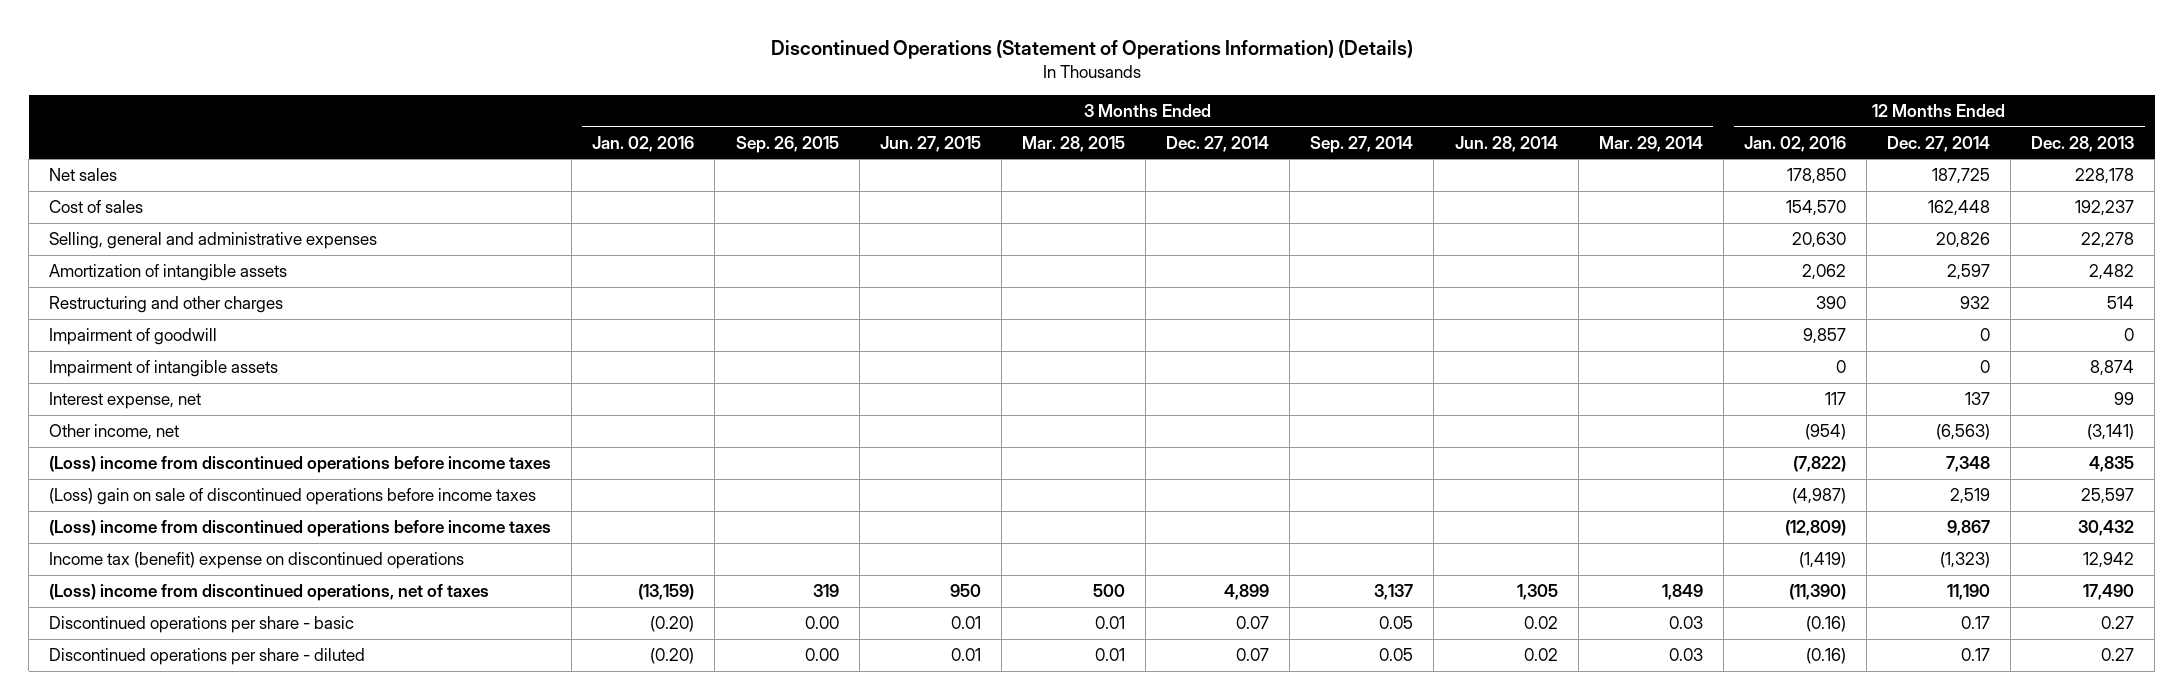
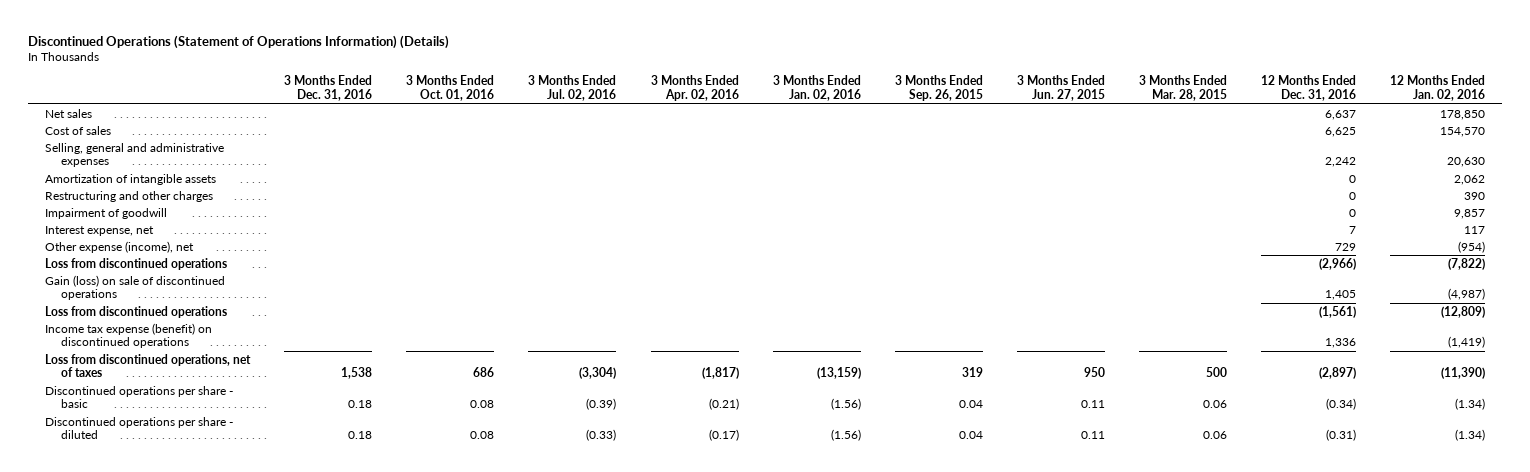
- | 3 Months Ended Jan. 02, 2016 | 3 Months Ended Sep. 26, 2015 | 3 Months Ended Jun. 27, 2015 | 3 Months Ended Mar. 28, 2015 | 3 Months Ended Dec. 27, 2014 | 3 Months Ended Sep. 27, 2014 | 3 Months Ended Jun. 28, 2014 | 3 Months Ended Mar. 29, 2014 | 12 Months Ended Jan. 02, 2016 | 12 Months Ended Dec. 27, 2014 | 12 Months Ended Dec. 28, 2013
+ | 3 Months Ended Dec. 31, 2016 | 3 Months Ended Oct. 01, 2016 | 3 Months Ended Jul. 02, 2016 | 3 Months Ended Apr. 02, 2016 | 3 Months Ended Jan. 02, 2016 | 3 Months Ended Sep. 26, 2015 | 3 Months Ended Jun. 27, 2015 | 3 Months Ended Mar. 28, 2015 | 12 Months Ended Dec. 31, 2016 | 12 Months Ended Jan. 02, 2016
- Impairment of intangible assets | | | | | | | | | 0 | 0 | 8,874
- Other income, net | | | | | | | | | (954) | (6,563) | (3,141)
- (Loss) income from discontinued operations before income taxes | | | | | | | | | (7,822) | 7,348 | 4,835
- (Loss) gain on sale of discontinued operations before income taxes | | | | | | | | | (4,987) | 2,519 | 25,597
- (Loss) income from discontinued operations before income taxes | | | | | | | | | (12,809) | 9,867 | 30,432
- Income tax (benefit) expense on discontinued operations | | | | | | | | | (1,419) | (1,323) | 12,942
- (Loss) income from discontinued operations, net of taxes | (13,159) | 319 | 950 | 500 | 4,899 | 3,137 | 1,305 | 1,849 | (11,390) | 11,190 | 17,490
- Discontinued operations per share - basic | (0.20) | 0.00 | 0.01 | 0.01 | 0.07 | 0.05 | 0.02 | 0.03 | (0.16) | 0.17 | 0.27
- Discontinued operations per share - diluted | (0.20) | 0.00 | 0.01 | 0.01 | 0.07 | 0.05 | 0.02 | 0.03 | (0.16) | 0.17 | 0.27
+ Other expense (income), net | | | | | | | | | 729 | (954)
+ Loss from discontinued operations | | | | | | | | | (2,966) | (7,822)
+ Gain (loss) on sale of discontinued operations | | | | | | | | | 1,405 | (4,987)
+ Loss from discontinued operations | | | | | | | | | (1,561) | (12,809)
+ Income tax expense (benefit) on discontinued operations | | | | | | | | | 1,336 | (1,419)
+ Loss from discontinued operations, net of taxes | 1,538 | 686 | (3,304) | (1,817) | (13,159) | 319 | 950 | 500 | (2,897) | (11,390)
+ Discontinued operations per share - basic | 0.18 | 0.08 | (0.39) | (0.21) | (1.56) | 0.04 | 0.11 | 0.06 | (0.34) | (1.34)
+ Discontinued operations per share - diluted | 0.18 | 0.08 | (0.33) | (0.17) | (1.56) | 0.04 | 0.11 | 0.06 | (0.31) | (1.34)

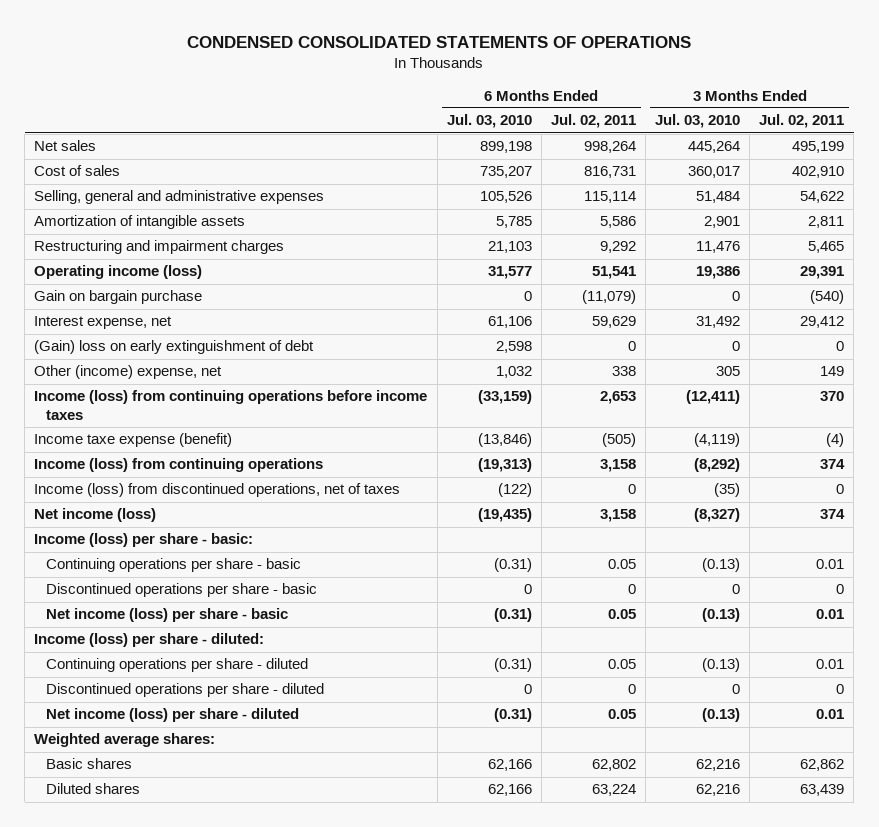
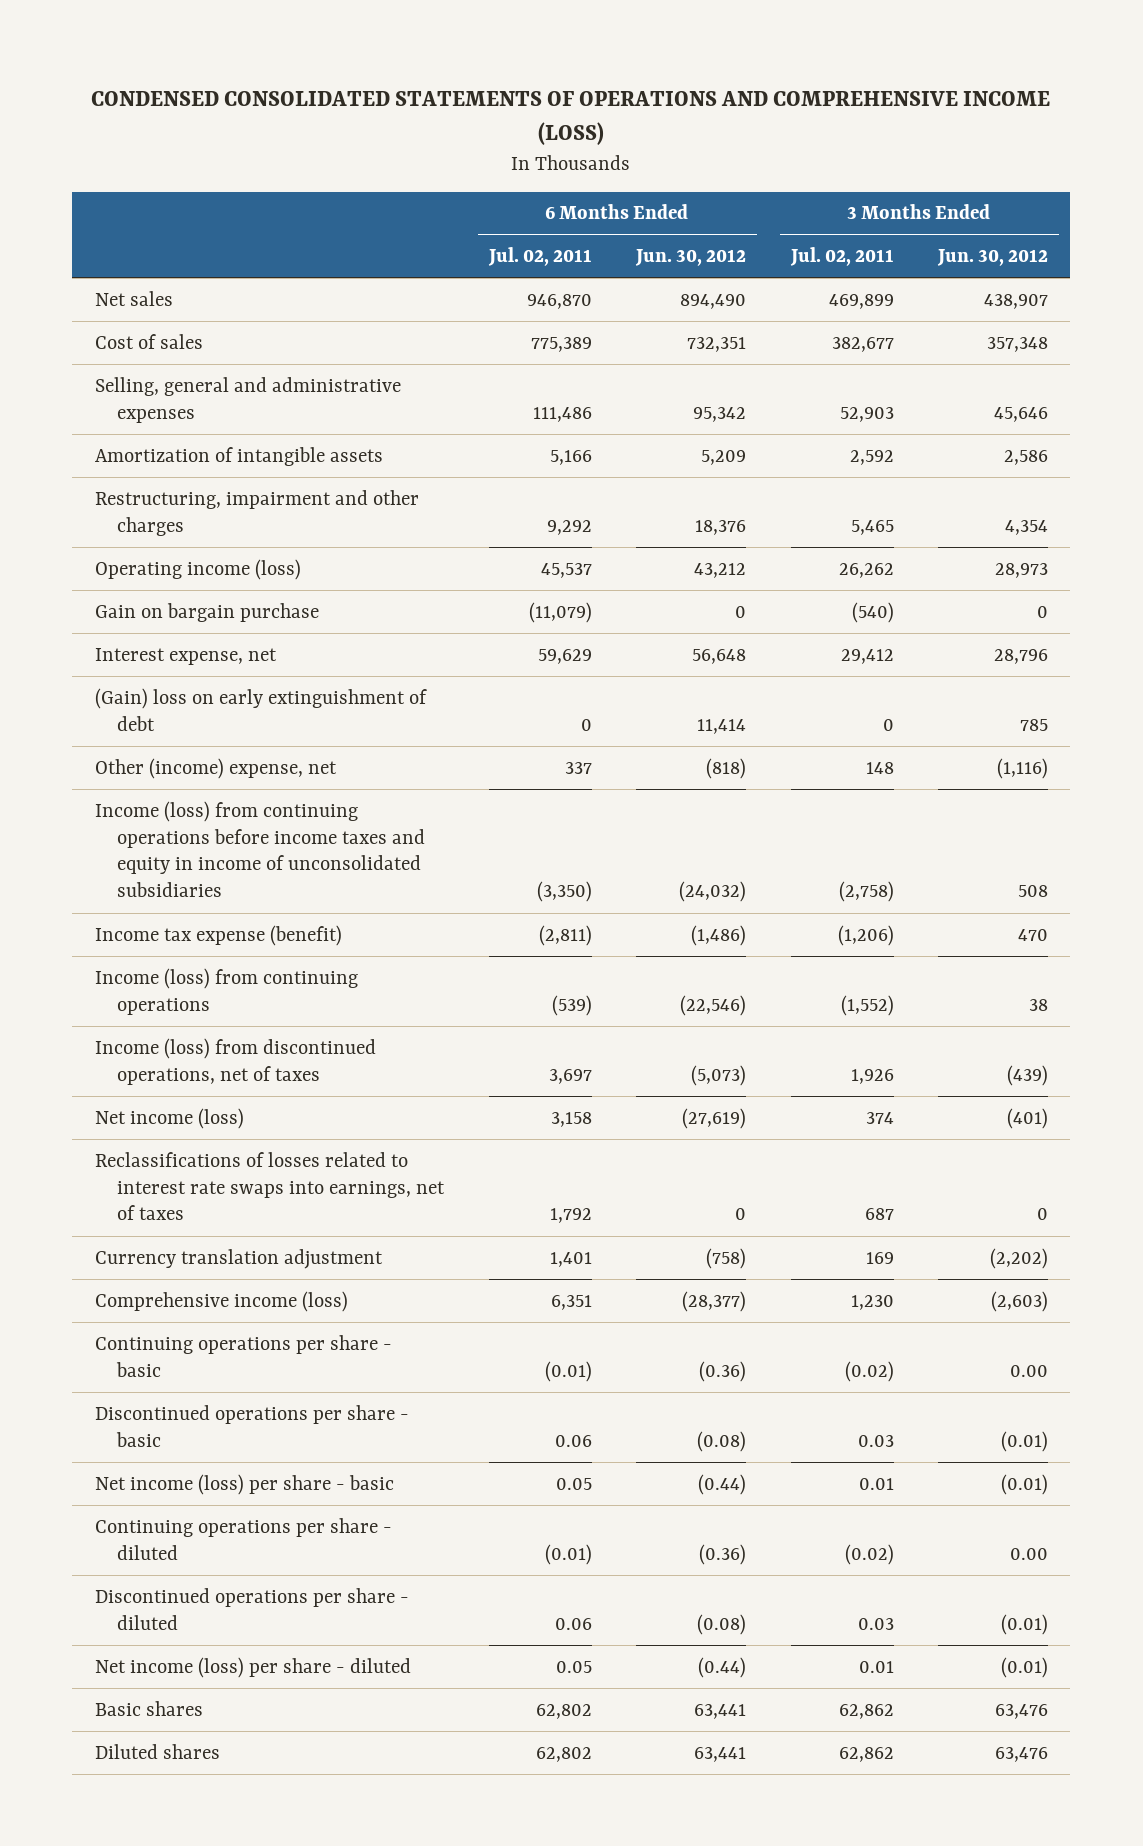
- CONDENSED CONSOLIDATED STATEMENTS OF OPERATIONS
+ CONDENSED CONSOLIDATED STATEMENTS OF OPERATIONS AND COMPREHENSIVE INCOME (LOSS)
- | 6 Months Ended Jul. 03, 2010 | 6 Months Ended Jul. 02, 2011 | 3 Months Ended Jul. 03, 2010 | 3 Months Ended Jul. 02, 2011
+ | 6 Months Ended Jul. 02, 2011 | 6 Months Ended Jun. 30, 2012 | 3 Months Ended Jul. 02, 2011 | 3 Months Ended Jun. 30, 2012
- Net sales | 899,198 | 998,264 | 445,264 | 495,199
- Cost of sales | 735,207 | 816,731 | 360,017 | 402,910
- Selling, general and administrative expenses | 105,526 | 115,114 | 51,484 | 54,622
- Amortization of intangible assets | 5,785 | 5,586 | 2,901 | 2,811
- Restructuring and impairment charges | 21,103 | 9,292 | 11,476 | 5,465
- Operating income (loss) | 31,577 | 51,541 | 19,386 | 29,391
+ Net sales | 946,870 | 894,490 | 469,899 | 438,907
+ Cost of sales | 775,389 | 732,351 | 382,677 | 357,348
+ Selling, general and administrative expenses | 111,486 | 95,342 | 52,903 | 45,646
+ Amortization of intangible assets | 5,166 | 5,209 | 2,592 | 2,586
+ Restructuring, impairment and other charges | 9,292 | 18,376 | 5,465 | 4,354
+ Operating income (loss) | 45,537 | 43,212 | 26,262 | 28,973
- Other (income) expense, net | 1,032 | 338 | 305 | 149
- Income (loss) from continuing operations before income taxes | (33,159) | 2,653 | (12,411) | 370
- Income taxe expense (benefit) | (13,846) | (505) | (4,119) | (4)
- Income (loss) from continuing operations | (19,313) | 3,158 | (8,292) | 374
- Income (loss) from discontinued operations, net of taxes | (122) | 0 | (35) | 0
+ Other (income) expense, net | 337 | (818) | 148 | (1,116)
+ Income (loss) from continuing operations before income taxes and equity in income of unconsolidated subsidiaries | (3,350) | (24,032) | (2,758) | 508
+ Income tax expense (benefit) | (2,811) | (1,486) | (1,206) | 470
+ Income (loss) from continuing operations | (539) | (22,546) | (1,552) | 38
+ Income (loss) from discontinued operations, net of taxes | 3,697 | (5,073) | 1,926 | (439)
- Income (loss) per share - basic:
- Continuing operations per share - basic | (0.31) | 0.05 | (0.13) | 0.01
- Discontinued operations per share - basic | 0 | 0 | 0 | 0
+ Reclassifications of losses related to interest rate swaps into earnings, net of taxes | 1,792 | 0 | 687 | 0
+ Currency translation adjustment | 1,401 | (758) | 169 | (2,202)
+ Comprehensive income (loss) | 6,351 | (28,377) | 1,230 | (2,603)
+ Continuing operations per share - basic | (0.01) | (0.36) | (0.02) | 0.00
+ Discontinued operations per share - basic | 0.06 | (0.08) | 0.03 | (0.01)
- Income (loss) per share - diluted:
- Continuing operations per share - diluted | (0.31) | 0.05 | (0.13) | 0.01
- Discontinued operations per share - diluted | 0 | 0 | 0 | 0
+ Continuing operations per share - diluted | (0.01) | (0.36) | (0.02) | 0.00
+ Discontinued operations per share - diluted | 0.06 | (0.08) | 0.03 | (0.01)
- Weighted average shares:
- Diluted shares | 62,166 | 63,224 | 62,216 | 63,439
+ Diluted shares | 62,802 | 63,441 | 62,862 | 63,476

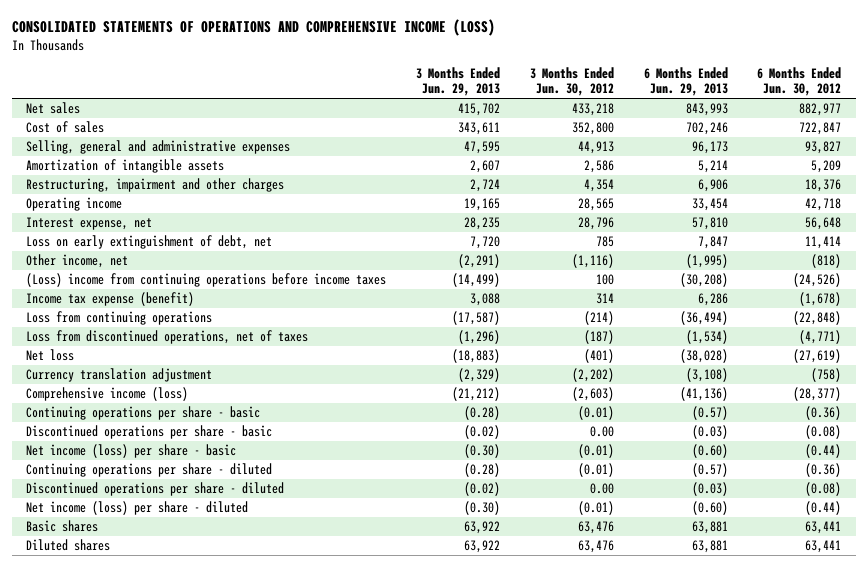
- CONDENSED CONSOLIDATED STATEMENTS OF OPERATIONS AND COMPREHENSIVE INCOME (LOSS)
+ CONSOLIDATED STATEMENTS OF OPERATIONS AND COMPREHENSIVE INCOME (LOSS)
- | 6 Months Ended Jul. 02, 2011 | 6 Months Ended Jun. 30, 2012 | 3 Months Ended Jul. 02, 2011 | 3 Months Ended Jun. 30, 2012
+ | 3 Months Ended Jun. 29, 2013 | 3 Months Ended Jun. 30, 2012 | 6 Months Ended Jun. 29, 2013 | 6 Months Ended Jun. 30, 2012
- Net sales | 946,870 | 894,490 | 469,899 | 438,907
- Cost of sales | 775,389 | 732,351 | 382,677 | 357,348
- Selling, general and administrative expenses | 111,486 | 95,342 | 52,903 | 45,646
+ Net sales | 415,702 | 433,218 | 843,993 | 882,977
+ Cost of sales | 343,611 | 352,800 | 702,246 | 722,847
+ Selling, general and administrative expenses | 47,595 | 44,913 | 96,173 | 93,827
- Operating income (loss) | 45,537 | 43,212 | 26,262 | 28,973
- Gain on bargain purchase | (11,079) | 0 | (540) | 0
+ Operating income | 19,165 | 28,565 | 33,454 | 42,718
- (Gain) loss on early extinguishment of debt | 0 | 11,414 | 0 | 785
- Other (income) expense, net | 337 | (818) | 148 | (1,116)
- Income (loss) from continuing operations before income taxes and equity in income of unconsolidated subsidiaries | (3,350) | (24,032) | (2,758) | 508
- Income tax expense (benefit) | (2,811) | (1,486) | (1,206) | 470
- Income (loss) from continuing operations | (539) | (22,546) | (1,552) | 38
- Income (loss) from discontinued operations, net of taxes | 3,697 | (5,073) | 1,926 | (439)
- Net income (loss) | 3,158 | (27,619) | 374 | (401)
- Reclassifications of losses related to interest rate swaps into earnings, net of taxes | 1,792 | 0 | 687 | 0
+ Loss on early extinguishment of debt, net | 7,720 | 785 | 7,847 | 11,414
+ Other income, net | (2,291) | (1,116) | (1,995) | (818)
+ (Loss) income from continuing operations before income taxes | (14,499) | 100 | (30,208) | (24,526)
+ Income tax expense (benefit) | 3,088 | 314 | 6,286 | (1,678)
+ Loss from continuing operations | (17,587) | (214) | (36,494) | (22,848)
+ Loss from discontinued operations, net of taxes | (1,296) | (187) | (1,534) | (4,771)
+ Net loss | (18,883) | (401) | (38,028) | (27,619)
- Continuing operations per share - basic | (0.01) | (0.36) | (0.02) | 0.00
- Discontinued operations per share - basic | 0.06 | (0.08) | 0.03 | (0.01)
+ Continuing operations per share - basic | (0.28) | (0.01) | (0.57) | (0.36)
+ Discontinued operations per share - basic | (0.02) | 0.00 | (0.03) | (0.08)
- Continuing operations per share - diluted | (0.01) | (0.36) | (0.02) | 0.00
- Discontinued operations per share - diluted | 0.06 | (0.08) | 0.03 | (0.01)
+ Continuing operations per share - diluted | (0.28) | (0.01) | (0.57) | (0.36)
+ Discontinued operations per share - diluted | (0.02) | 0.00 | (0.03) | (0.08)

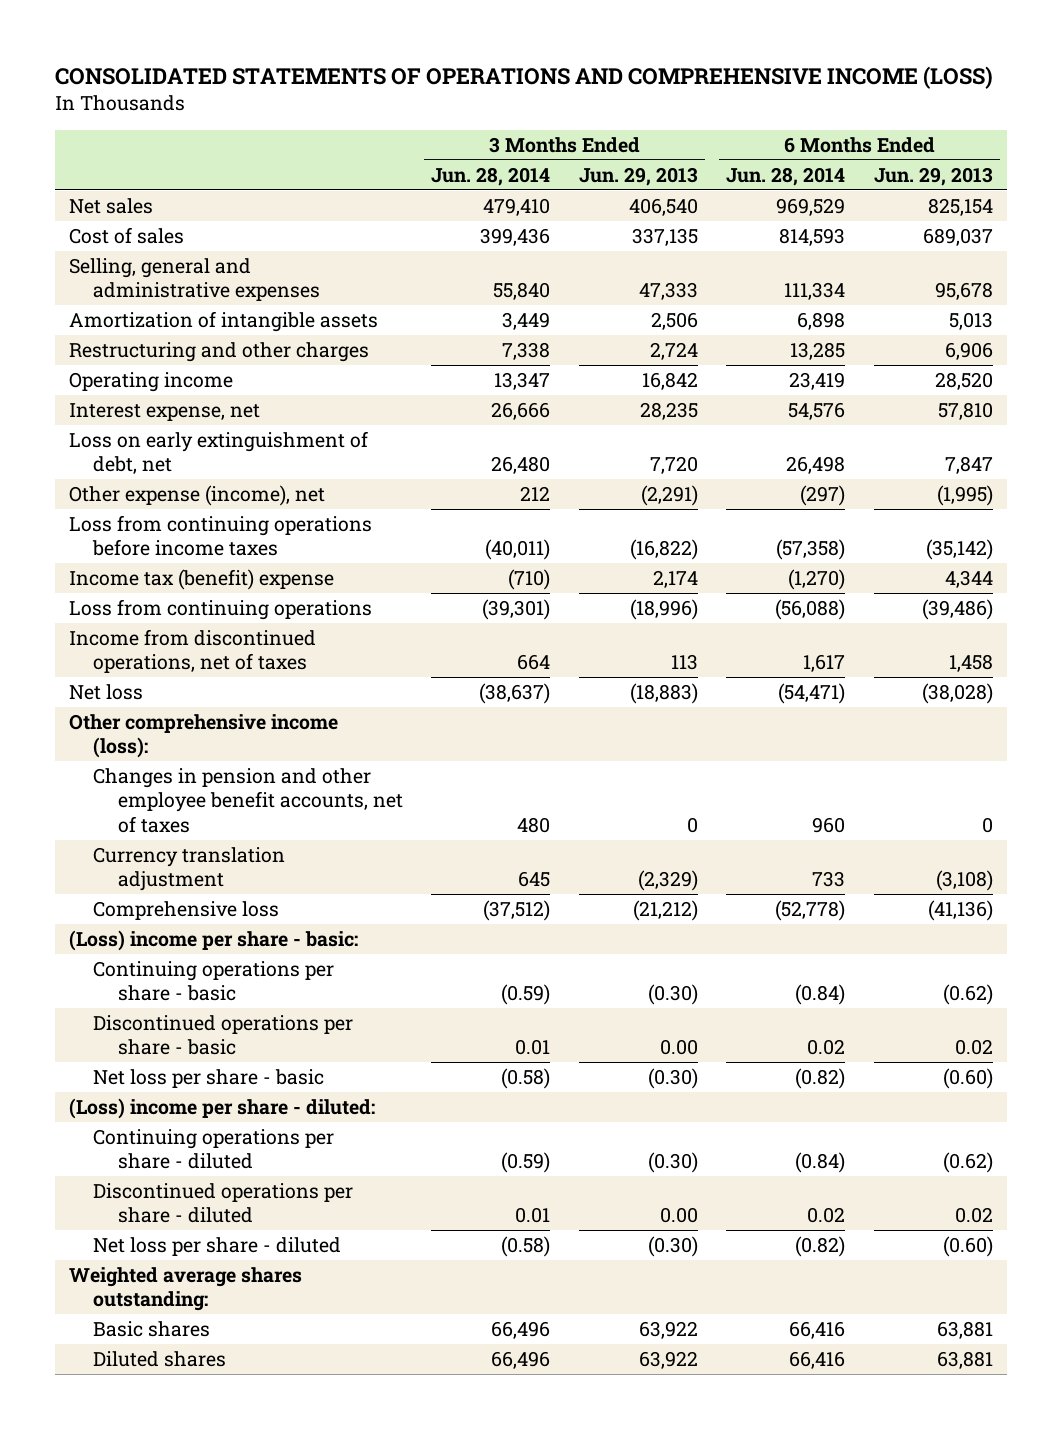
- | 3 Months Ended Jun. 29, 2013 | 3 Months Ended Jun. 30, 2012 | 6 Months Ended Jun. 29, 2013 | 6 Months Ended Jun. 30, 2012
+ | 3 Months Ended Jun. 28, 2014 | 3 Months Ended Jun. 29, 2013 | 6 Months Ended Jun. 28, 2014 | 6 Months Ended Jun. 29, 2013
- Net sales | 415,702 | 433,218 | 843,993 | 882,977
- Cost of sales | 343,611 | 352,800 | 702,246 | 722,847
- Selling, general and administrative expenses | 47,595 | 44,913 | 96,173 | 93,827
- Amortization of intangible assets | 2,607 | 2,586 | 5,214 | 5,209
- Restructuring, impairment and other charges | 2,724 | 4,354 | 6,906 | 18,376
- Operating income | 19,165 | 28,565 | 33,454 | 42,718
+ Net sales | 479,410 | 406,540 | 969,529 | 825,154
+ Cost of sales | 399,436 | 337,135 | 814,593 | 689,037
+ Selling, general and administrative expenses | 55,840 | 47,333 | 111,334 | 95,678
+ Amortization of intangible assets | 3,449 | 2,506 | 6,898 | 5,013
+ Restructuring and other charges | 7,338 | 2,724 | 13,285 | 6,906
+ Operating income | 13,347 | 16,842 | 23,419 | 28,520
- Other income, net | (2,291) | (1,116) | (1,995) | (818)
- (Loss) income from continuing operations before income taxes | (14,499) | 100 | (30,208) | (24,526)
- Income tax expense (benefit) | 3,088 | 314 | 6,286 | (1,678)
- Loss from continuing operations | (17,587) | (214) | (36,494) | (22,848)
- Loss from discontinued operations, net of taxes | (1,296) | (187) | (1,534) | (4,771)
+ Other expense (income), net | 212 | (2,291) | (297) | (1,995)
+ Loss from continuing operations before income taxes | (40,011) | (16,822) | (57,358) | (35,142)
+ Income tax (benefit) expense | (710) | 2,174 | (1,270) | 4,344
+ Loss from continuing operations | (39,301) | (18,996) | (56,088) | (39,486)
+ Income from discontinued operations, net of taxes | 664 | 113 | 1,617 | 1,458
+ Other comprehensive income (loss):
+ Changes in pension and other employee benefit accounts, net of taxes | 480 | 0 | 960 | 0
- Comprehensive income (loss) | (21,212) | (2,603) | (41,136) | (28,377)
- Continuing operations per share - basic | (0.28) | (0.01) | (0.57) | (0.36)
- Discontinued operations per share - basic | (0.02) | 0.00 | (0.03) | (0.08)
- Net income (loss) per share - basic | (0.30) | (0.01) | (0.60) | (0.44)
- Continuing operations per share - diluted | (0.28) | (0.01) | (0.57) | (0.36)
- Discontinued operations per share - diluted | (0.02) | 0.00 | (0.03) | (0.08)
- Net income (loss) per share - diluted | (0.30) | (0.01) | (0.60) | (0.44)
+ Comprehensive loss | (37,512) | (21,212) | (52,778) | (41,136)
+ (Loss) income per share - basic:
+ Continuing operations per share - basic | (0.59) | (0.30) | (0.84) | (0.62)
+ Discontinued operations per share - basic | 0.01 | 0.00 | 0.02 | 0.02
+ Net loss per share - basic | (0.58) | (0.30) | (0.82) | (0.60)
+ (Loss) income per share - diluted:
+ Continuing operations per share - diluted | (0.59) | (0.30) | (0.84) | (0.62)
+ Discontinued operations per share - diluted | 0.01 | 0.00 | 0.02 | 0.02
+ Net loss per share - diluted | (0.58) | (0.30) | (0.82) | (0.60)
+ Weighted average shares outstanding:

